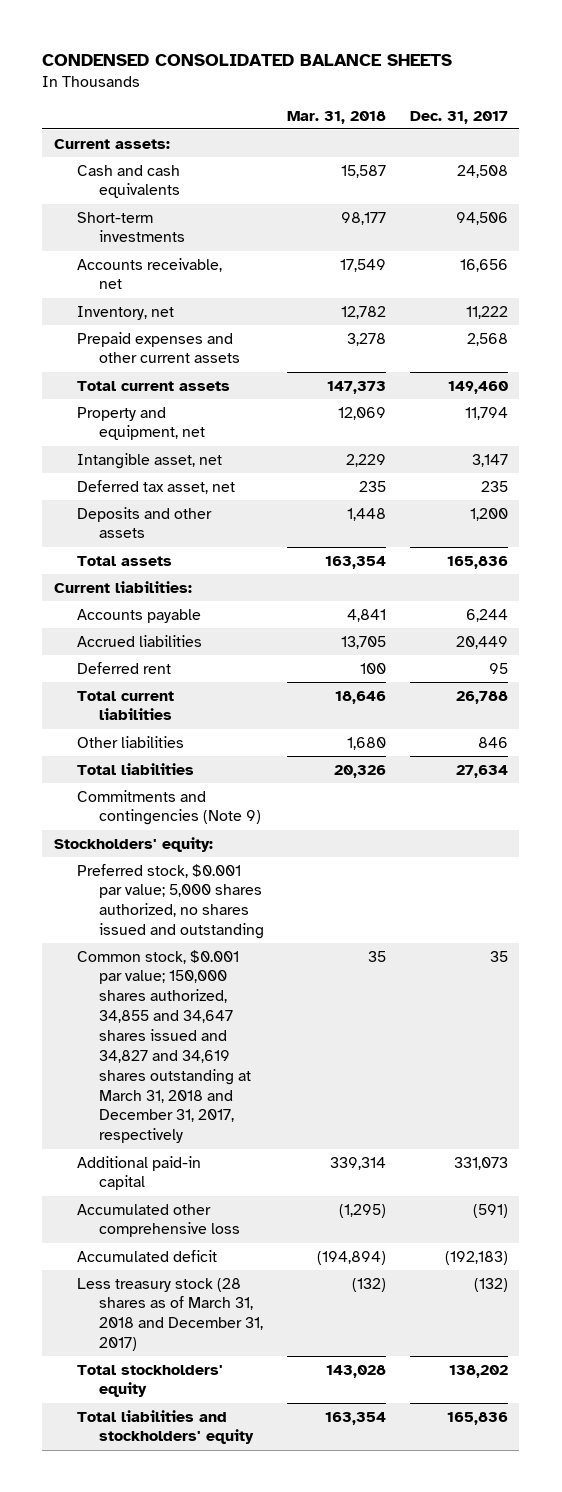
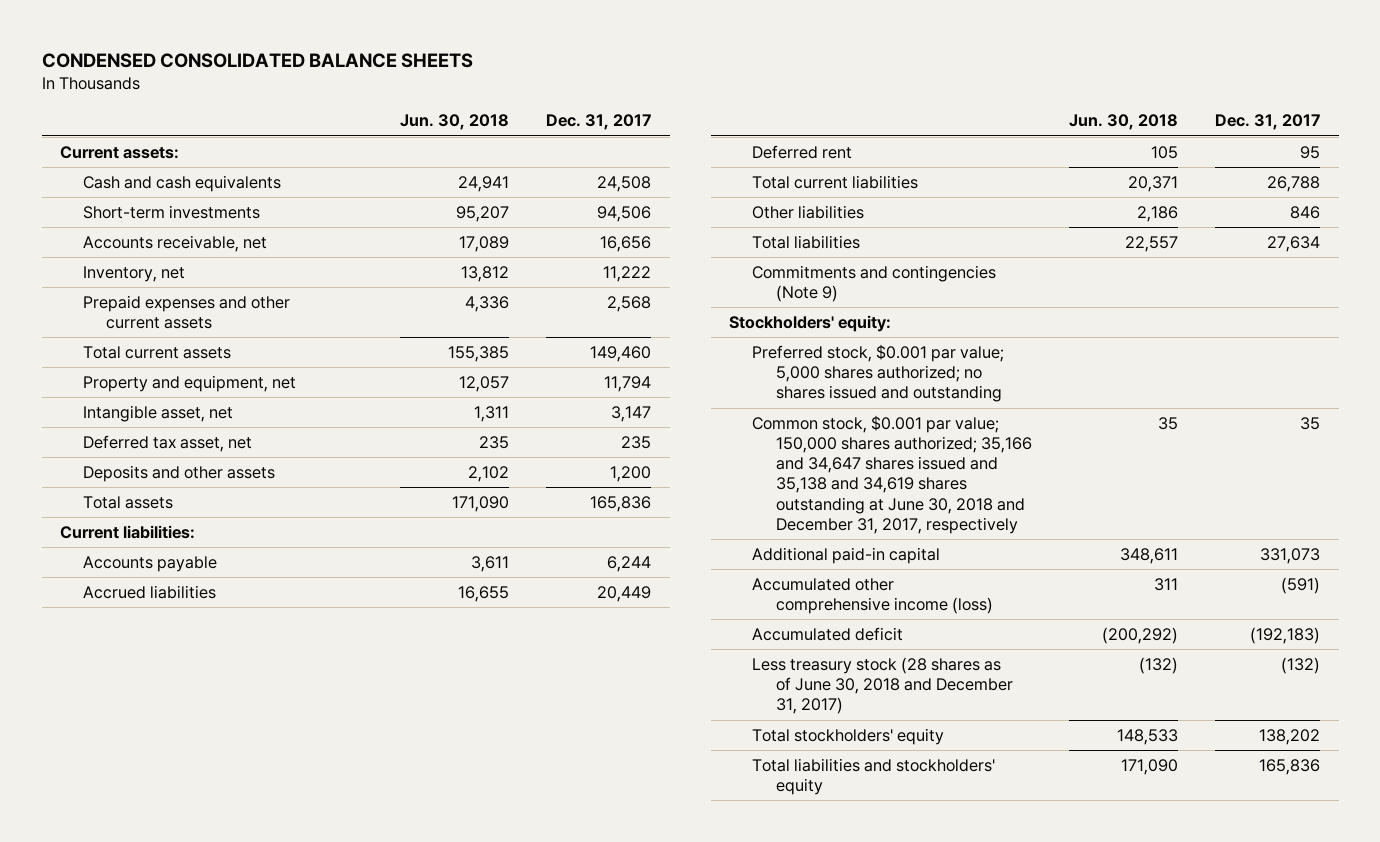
- | Mar. 31, 2018 | Dec. 31, 2017
+ | Jun. 30, 2018 | Dec. 31, 2017
- Preferred stock, $0.001 par value; 5,000 shares authorized, no shares issued and outstanding
- Common stock, $0.001 par value; 150,000 shares authorized, 34,855 and 34,647 shares issued and 34,827 and 34,619 shares outstanding at March 31, 2018 and December 31, 2017, respectively | 35 | 35
+ Preferred stock, $0.001 par value; 5,000 shares authorized; no shares issued and outstanding
+ Common stock, $0.001 par value; 150,000 shares authorized; 35,166 and 34,647 shares issued and 35,138 and 34,619 shares outstanding at June 30, 2018 and December 31, 2017, respectively | 35 | 35
- Accumulated other comprehensive loss | (1,295) | (591)
+ Accumulated other comprehensive income (loss) | 311 | (591)
- Less treasury stock (28 shares as of March 31, 2018 and December 31, 2017) | (132) | (132)
+ Less treasury stock (28 shares as of June 30, 2018 and December 31, 2017) | (132) | (132)

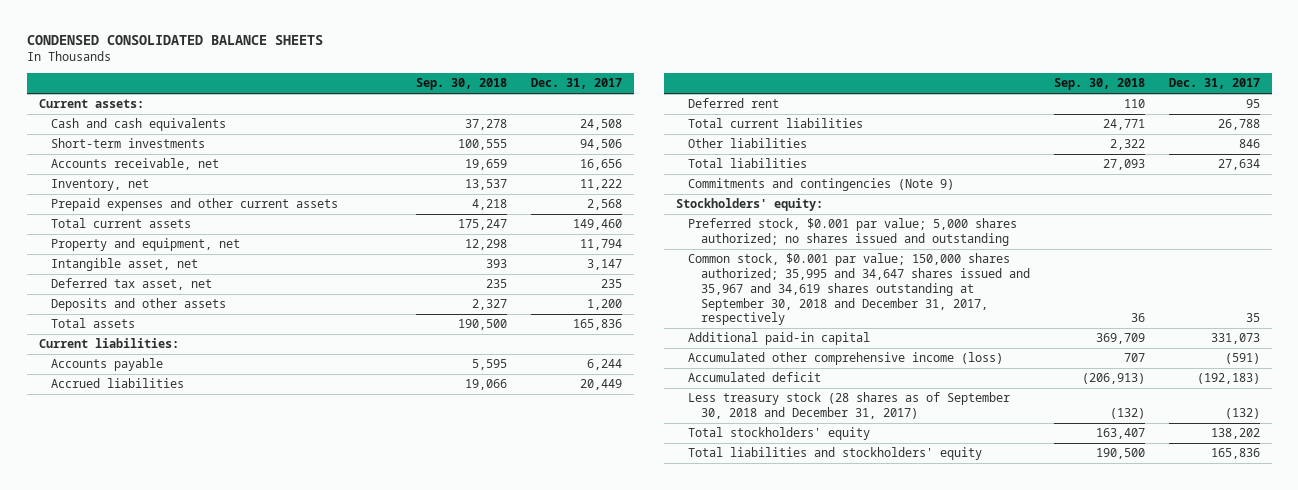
- | Jun. 30, 2018 | Dec. 31, 2017
+ | Sep. 30, 2018 | Dec. 31, 2017
- Common stock, $0.001 par value; 150,000 shares authorized; 35,166 and 34,647 shares issued and 35,138 and 34,619 shares outstanding at June 30, 2018 and December 31, 2017, respectively | 35 | 35
+ Common stock, $0.001 par value; 150,000 shares authorized; 35,995 and 34,647 shares issued and 35,967 and 34,619 shares outstanding at September 30, 2018 and December 31, 2017, respectively | 36 | 35
- Less treasury stock (28 shares as of June 30, 2018 and December 31, 2017) | (132) | (132)
+ Less treasury stock (28 shares as of September 30, 2018 and December 31, 2017) | (132) | (132)

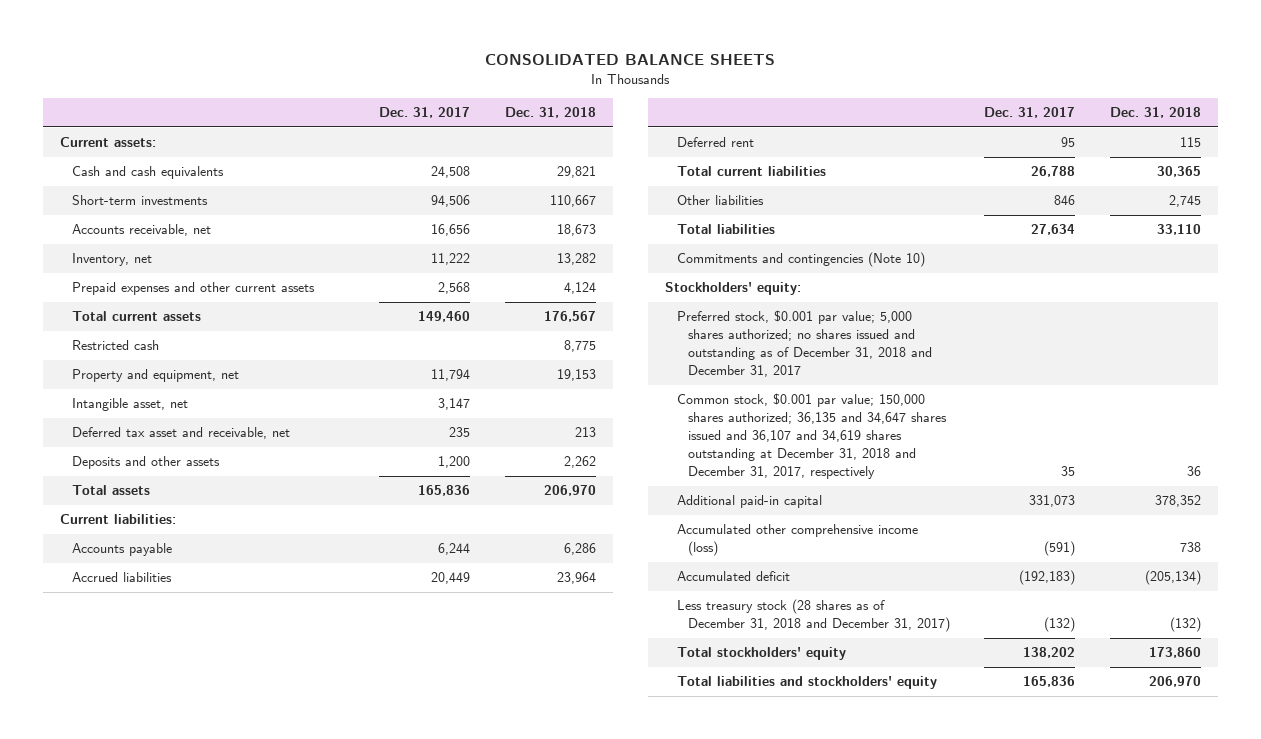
- CONDENSED CONSOLIDATED BALANCE SHEETS
+ CONSOLIDATED BALANCE SHEETS
- | Sep. 30, 2018 | Dec. 31, 2017
+ | Dec. 31, 2017 | Dec. 31, 2018
+ Restricted cash | | 8,775
- Deferred tax asset, net | 235 | 235
+ Deferred tax asset and receivable, net | 235 | 213
- Commitments and contingencies (Note 9)
+ Commitments and contingencies (Note 10)
- Preferred stock, $0.001 par value; 5,000 shares authorized; no shares issued and outstanding
- Common stock, $0.001 par value; 150,000 shares authorized; 35,995 and 34,647 shares issued and 35,967 and 34,619 shares outstanding at September 30, 2018 and December 31, 2017, respectively | 36 | 35
+ Preferred stock, $0.001 par value; 5,000 shares authorized; no shares issued and outstanding as of December 31, 2018 and December 31, 2017
+ Common stock, $0.001 par value; 150,000 shares authorized; 36,135 and 34,647 shares issued and 36,107 and 34,619 shares outstanding at December 31, 2018 and December 31, 2017, respectively | 35 | 36
- Less treasury stock (28 shares as of September 30, 2018 and December 31, 2017) | (132) | (132)
+ Less treasury stock (28 shares as of December 31, 2018 and December 31, 2017) | (132) | (132)

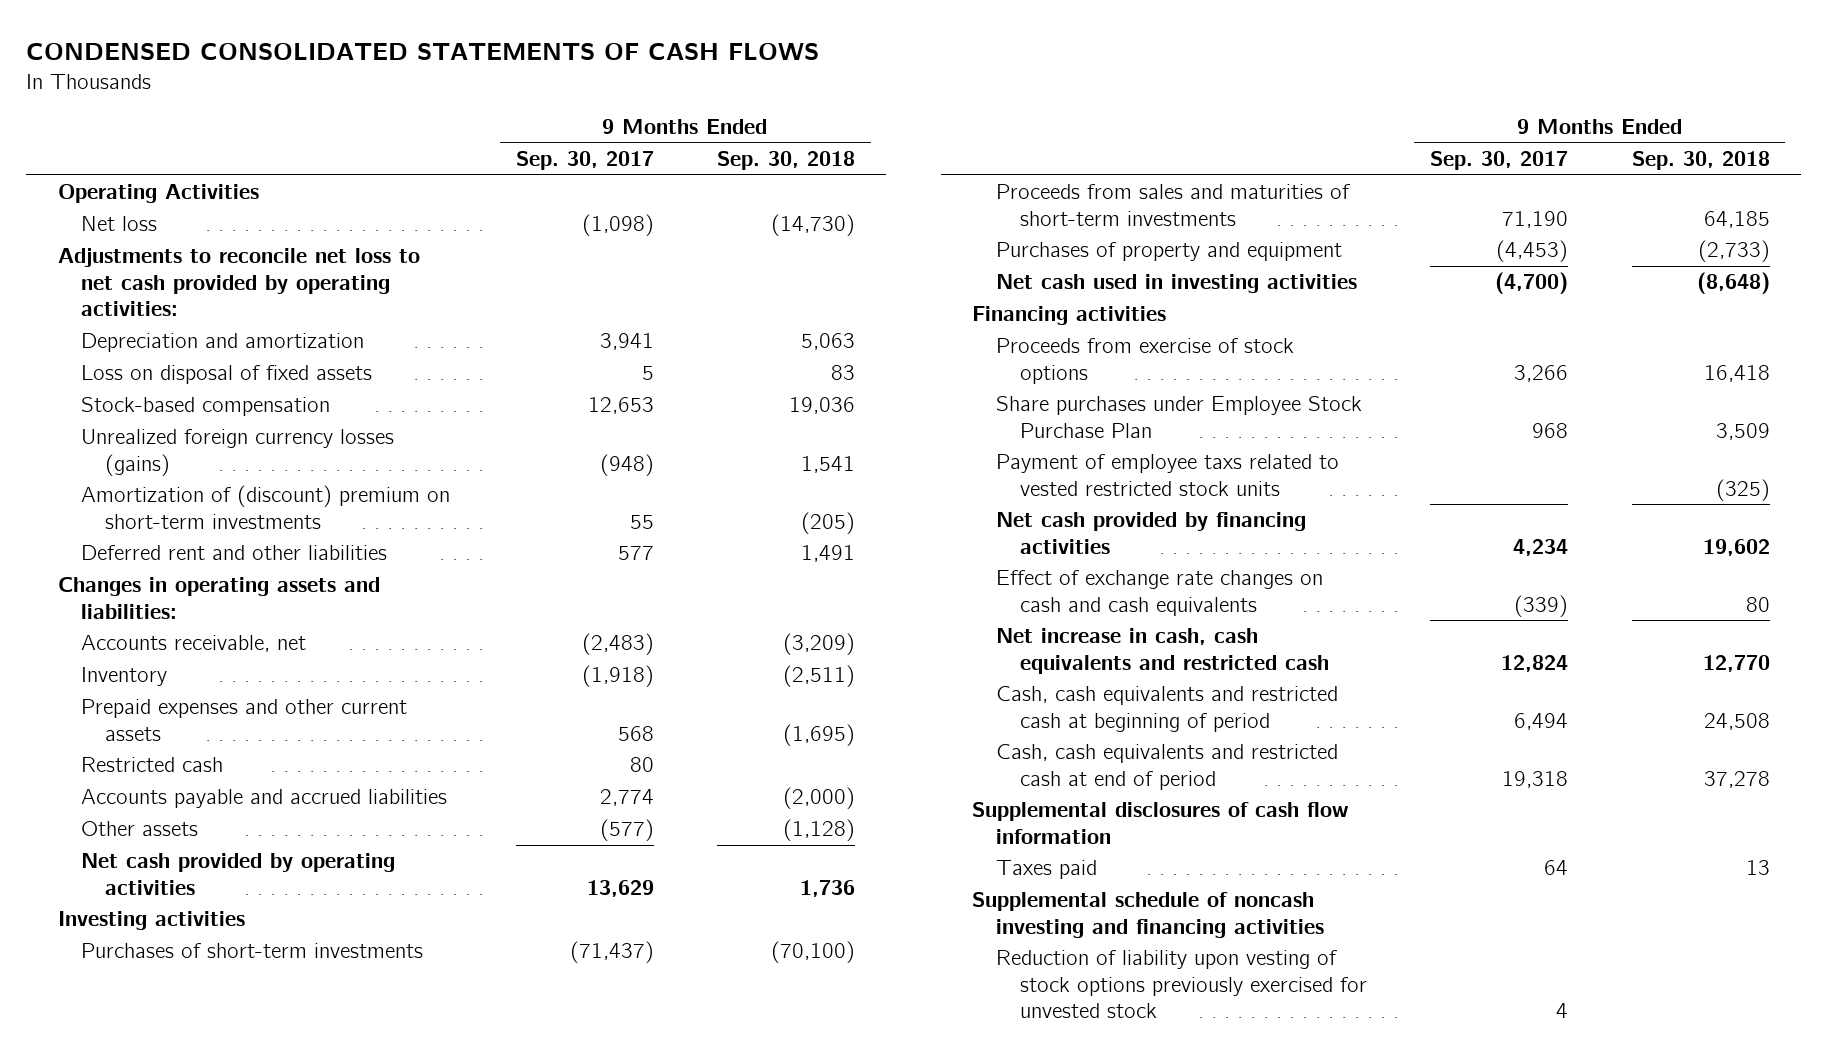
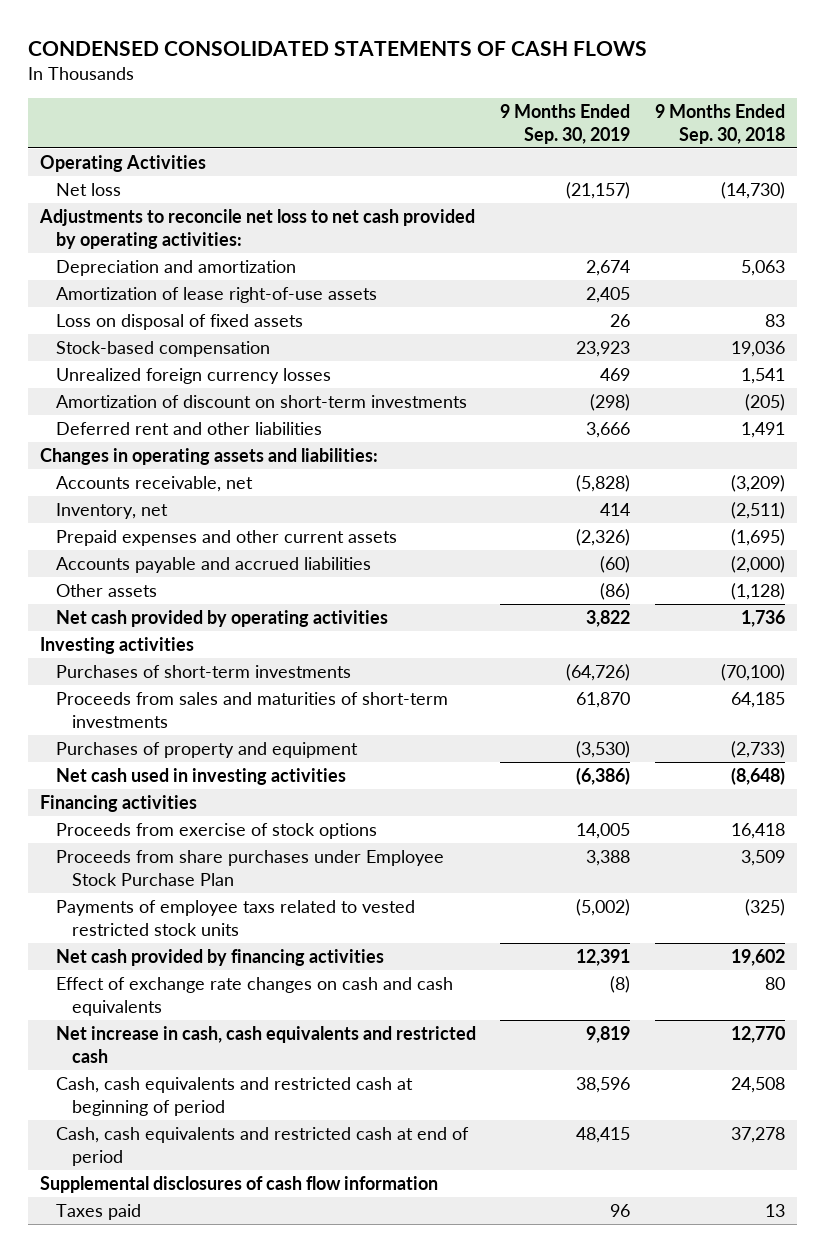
- | 9 Months Ended Sep. 30, 2017 | 9 Months Ended Sep. 30, 2018
+ | 9 Months Ended Sep. 30, 2019 | 9 Months Ended Sep. 30, 2018
+ Amortization of lease right-of-use assets | 2,405 |
- Unrealized foreign currency losses (gains) | (948) | 1,541
- Amortization of (discount) premium on short-term investments | 55 | (205)
+ Unrealized foreign currency losses | 469 | 1,541
+ Amortization of discount on short-term investments | (298) | (205)
- Inventory | (1,918) | (2,511)
+ Inventory, net | 414 | (2,511)
- Restricted cash | 80 |
- Share purchases under Employee Stock Purchase Plan | 968 | 3,509
- Payment of employee taxs related to vested restricted stock units | | (325)
+ Proceeds from share purchases under Employee Stock Purchase Plan | 3,388 | 3,509
+ Payments of employee taxs related to vested restricted stock units | (5,002) | (325)
- Supplemental schedule of noncash investing and financing activities
- Reduction of liability upon vesting of stock options previously exercised for unvested stock | 4 |

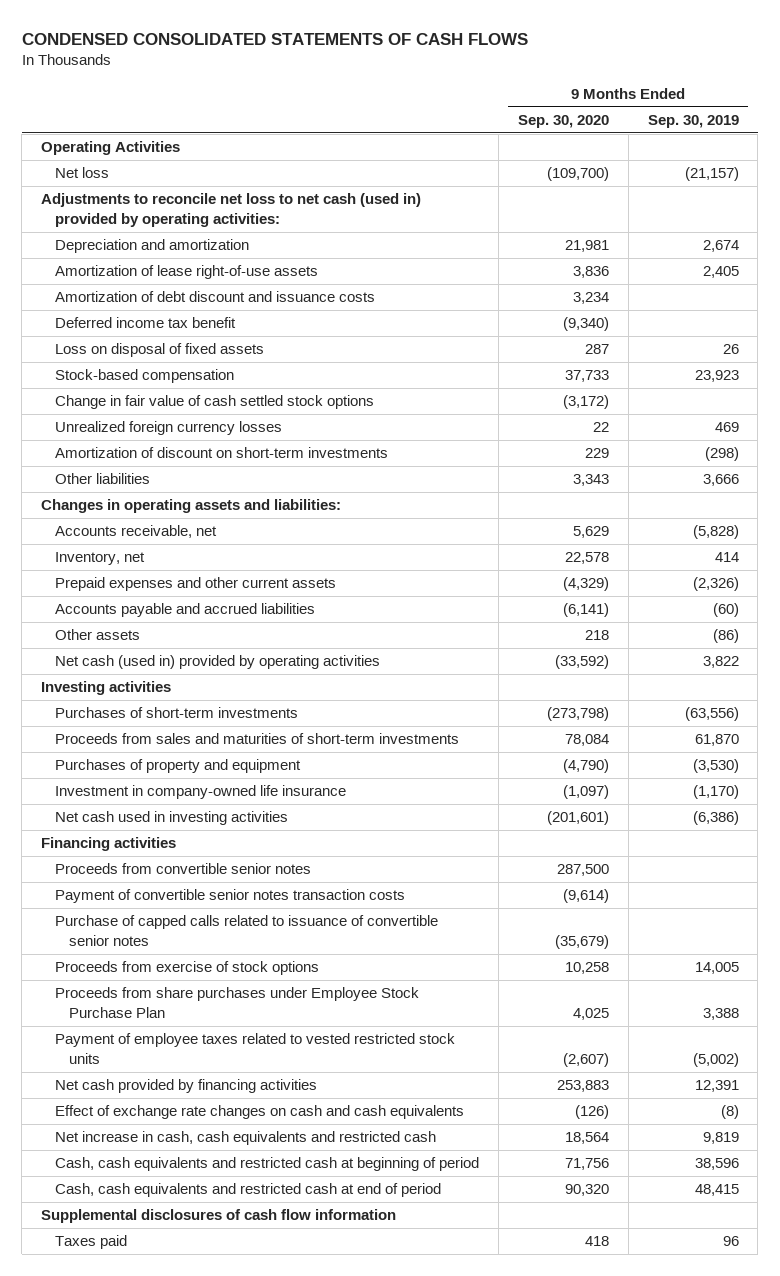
- | 9 Months Ended Sep. 30, 2019 | 9 Months Ended Sep. 30, 2018
+ | 9 Months Ended Sep. 30, 2020 | 9 Months Ended Sep. 30, 2019
- Adjustments to reconcile net loss to net cash provided by operating activities:
+ Adjustments to reconcile net loss to net cash (used in) provided by operating activities:
+ Amortization of debt discount and issuance costs | 3,234 |
+ Deferred income tax benefit | (9,340) |
+ Change in fair value of cash settled stock options | (3,172) |
- Deferred rent and other liabilities | 3,666 | 1,491
+ Other liabilities | 3,343 | 3,666
- Net cash provided by operating activities | 3,822 | 1,736
+ Net cash (used in) provided by operating activities | (33,592) | 3,822
- Purchases of short-term investments | (64,726) | (70,100)
+ Purchases of short-term investments | (273,798) | (63,556)
+ Investment in company-owned life insurance | (1,097) | (1,170)
+ Proceeds from convertible senior notes | 287,500 |
+ Payment of convertible senior notes transaction costs | (9,614) |
+ Purchase of capped calls related to issuance of convertible senior notes | (35,679) |
- Payments of employee taxs related to vested restricted stock units | (5,002) | (325)
+ Payment of employee taxes related to vested restricted stock units | (2,607) | (5,002)

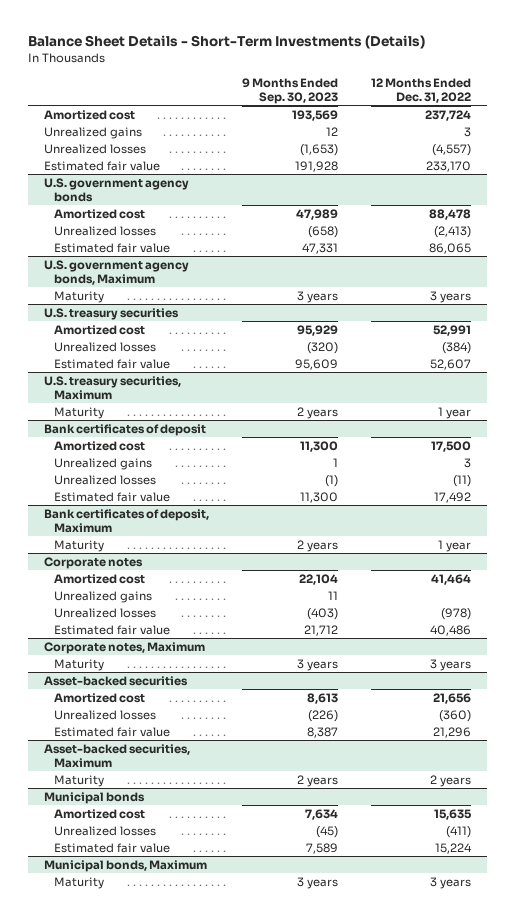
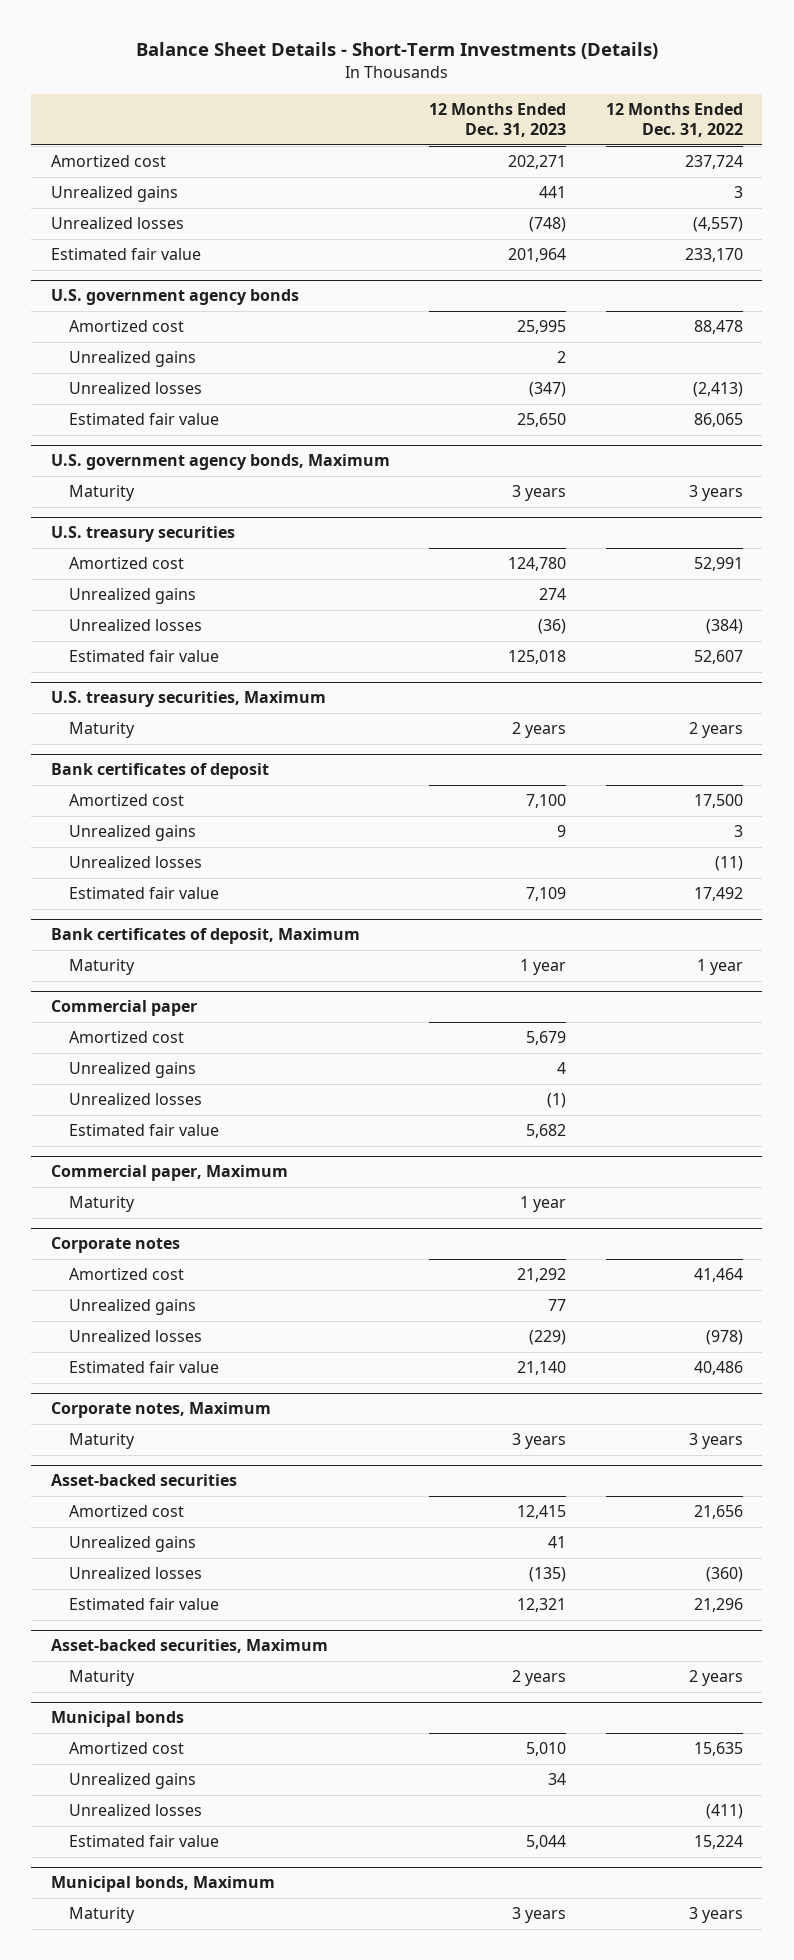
- | 9 Months Ended Sep. 30, 2023 | 12 Months Ended Dec. 31, 2022
+ | 12 Months Ended Dec. 31, 2023 | 12 Months Ended Dec. 31, 2022
@ U.S. government agency bonds
+ Unrealized gains | 2 |
@ U.S. treasury securities
+ Unrealized gains | 274 |
@ U.S. treasury securities, Maximum
- Maturity | 2 years | 1 year
+ Maturity | 2 years | 2 years
+ Commercial paper
+ Amortized cost | 5,679 |
+ Unrealized gains | 4 |
+ Unrealized losses | (1) |
+ Estimated fair value | 5,682 |
+ Commercial paper, Maximum
+ Maturity | 1 year |
@ Asset-backed securities
+ Unrealized gains | 41 |
@ Municipal bonds
+ Unrealized gains | 34 |

